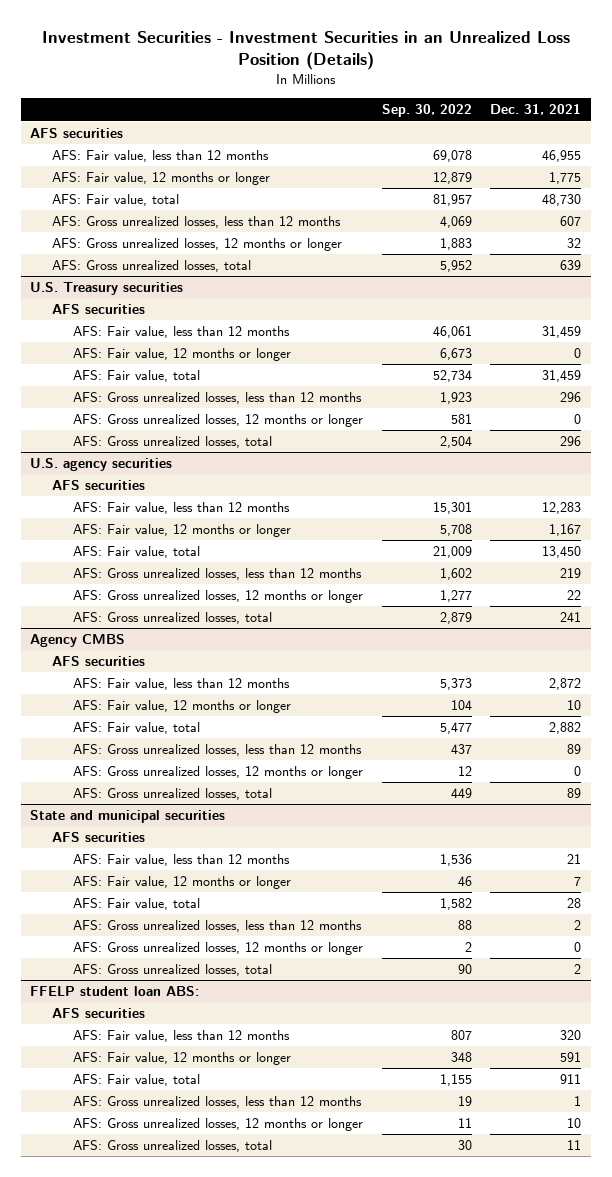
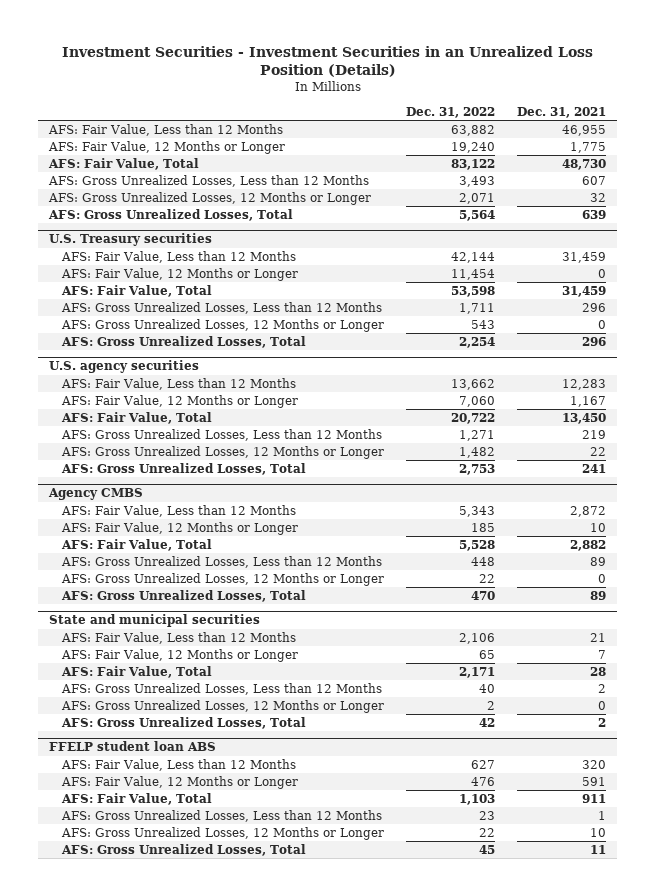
- | Sep. 30, 2022 | Dec. 31, 2021
+ | Dec. 31, 2022 | Dec. 31, 2021
- AFS securities
- AFS: Fair value, less than 12 months | 69,078 | 46,955
- AFS: Fair value, 12 months or longer | 12,879 | 1,775
- AFS: Fair value, total | 81,957 | 48,730
- AFS: Gross unrealized losses, less than 12 months | 4,069 | 607
- AFS: Gross unrealized losses, 12 months or longer | 1,883 | 32
- AFS: Gross unrealized losses, total | 5,952 | 639
+ AFS: Fair Value, Less than 12 Months | 63,882 | 46,955
+ AFS: Fair Value, 12 Months or Longer | 19,240 | 1,775
+ AFS: Fair Value, Total | 83,122 | 48,730
+ AFS: Gross Unrealized Losses, Less than 12 Months | 3,493 | 607
+ AFS: Gross Unrealized Losses, 12 Months or Longer | 2,071 | 32
+ AFS: Gross Unrealized Losses, Total | 5,564 | 639
@ U.S. Treasury securities
- AFS securities
- AFS: Fair value, less than 12 months | 46,061 | 31,459
- AFS: Fair value, 12 months or longer | 6,673 | 0
- AFS: Fair value, total | 52,734 | 31,459
- AFS: Gross unrealized losses, less than 12 months | 1,923 | 296
- AFS: Gross unrealized losses, 12 months or longer | 581 | 0
- AFS: Gross unrealized losses, total | 2,504 | 296
+ AFS: Fair Value, Less than 12 Months | 42,144 | 31,459
+ AFS: Fair Value, 12 Months or Longer | 11,454 | 0
+ AFS: Fair Value, Total | 53,598 | 31,459
+ AFS: Gross Unrealized Losses, Less than 12 Months | 1,711 | 296
+ AFS: Gross Unrealized Losses, 12 Months or Longer | 543 | 0
+ AFS: Gross Unrealized Losses, Total | 2,254 | 296
@ U.S. agency securities
- AFS securities
- AFS: Fair value, less than 12 months | 15,301 | 12,283
- AFS: Fair value, 12 months or longer | 5,708 | 1,167
- AFS: Fair value, total | 21,009 | 13,450
- AFS: Gross unrealized losses, less than 12 months | 1,602 | 219
- AFS: Gross unrealized losses, 12 months or longer | 1,277 | 22
- AFS: Gross unrealized losses, total | 2,879 | 241
+ AFS: Fair Value, Less than 12 Months | 13,662 | 12,283
+ AFS: Fair Value, 12 Months or Longer | 7,060 | 1,167
+ AFS: Fair Value, Total | 20,722 | 13,450
+ AFS: Gross Unrealized Losses, Less than 12 Months | 1,271 | 219
+ AFS: Gross Unrealized Losses, 12 Months or Longer | 1,482 | 22
+ AFS: Gross Unrealized Losses, Total | 2,753 | 241
@ Agency CMBS
- AFS securities
- AFS: Fair value, less than 12 months | 5,373 | 2,872
- AFS: Fair value, 12 months or longer | 104 | 10
- AFS: Fair value, total | 5,477 | 2,882
- AFS: Gross unrealized losses, less than 12 months | 437 | 89
- AFS: Gross unrealized losses, 12 months or longer | 12 | 0
- AFS: Gross unrealized losses, total | 449 | 89
+ AFS: Fair Value, Less than 12 Months | 5,343 | 2,872
+ AFS: Fair Value, 12 Months or Longer | 185 | 10
+ AFS: Fair Value, Total | 5,528 | 2,882
+ AFS: Gross Unrealized Losses, Less than 12 Months | 448 | 89
+ AFS: Gross Unrealized Losses, 12 Months or Longer | 22 | 0
+ AFS: Gross Unrealized Losses, Total | 470 | 89
@ State and municipal securities
- AFS securities
- AFS: Fair value, less than 12 months | 1,536 | 21
- AFS: Fair value, 12 months or longer | 46 | 7
- AFS: Fair value, total | 1,582 | 28
- AFS: Gross unrealized losses, less than 12 months | 88 | 2
- AFS: Gross unrealized losses, 12 months or longer | 2 | 0
- AFS: Gross unrealized losses, total | 90 | 2
- FFELP student loan ABS:
- AFS securities
- AFS: Fair value, less than 12 months | 807 | 320
- AFS: Fair value, 12 months or longer | 348 | 591
- AFS: Fair value, total | 1,155 | 911
- AFS: Gross unrealized losses, less than 12 months | 19 | 1
- AFS: Gross unrealized losses, 12 months or longer | 11 | 10
- AFS: Gross unrealized losses, total | 30 | 11
@ State and municipal securities
+ AFS: Fair Value, Less than 12 Months | 2,106 | 21
+ AFS: Fair Value, 12 Months or Longer | 65 | 7
+ AFS: Fair Value, Total | 2,171 | 28
+ AFS: Gross Unrealized Losses, Less than 12 Months | 40 | 2
+ AFS: Gross Unrealized Losses, 12 Months or Longer | 2 | 0
+ AFS: Gross Unrealized Losses, Total | 42 | 2
+ FFELP student loan ABS
+ AFS: Fair Value, Less than 12 Months | 627 | 320
+ AFS: Fair Value, 12 Months or Longer | 476 | 591
+ AFS: Fair Value, Total | 1,103 | 911
+ AFS: Gross Unrealized Losses, Less than 12 Months | 23 | 1
+ AFS: Gross Unrealized Losses, 12 Months or Longer | 22 | 10
+ AFS: Gross Unrealized Losses, Total | 45 | 11

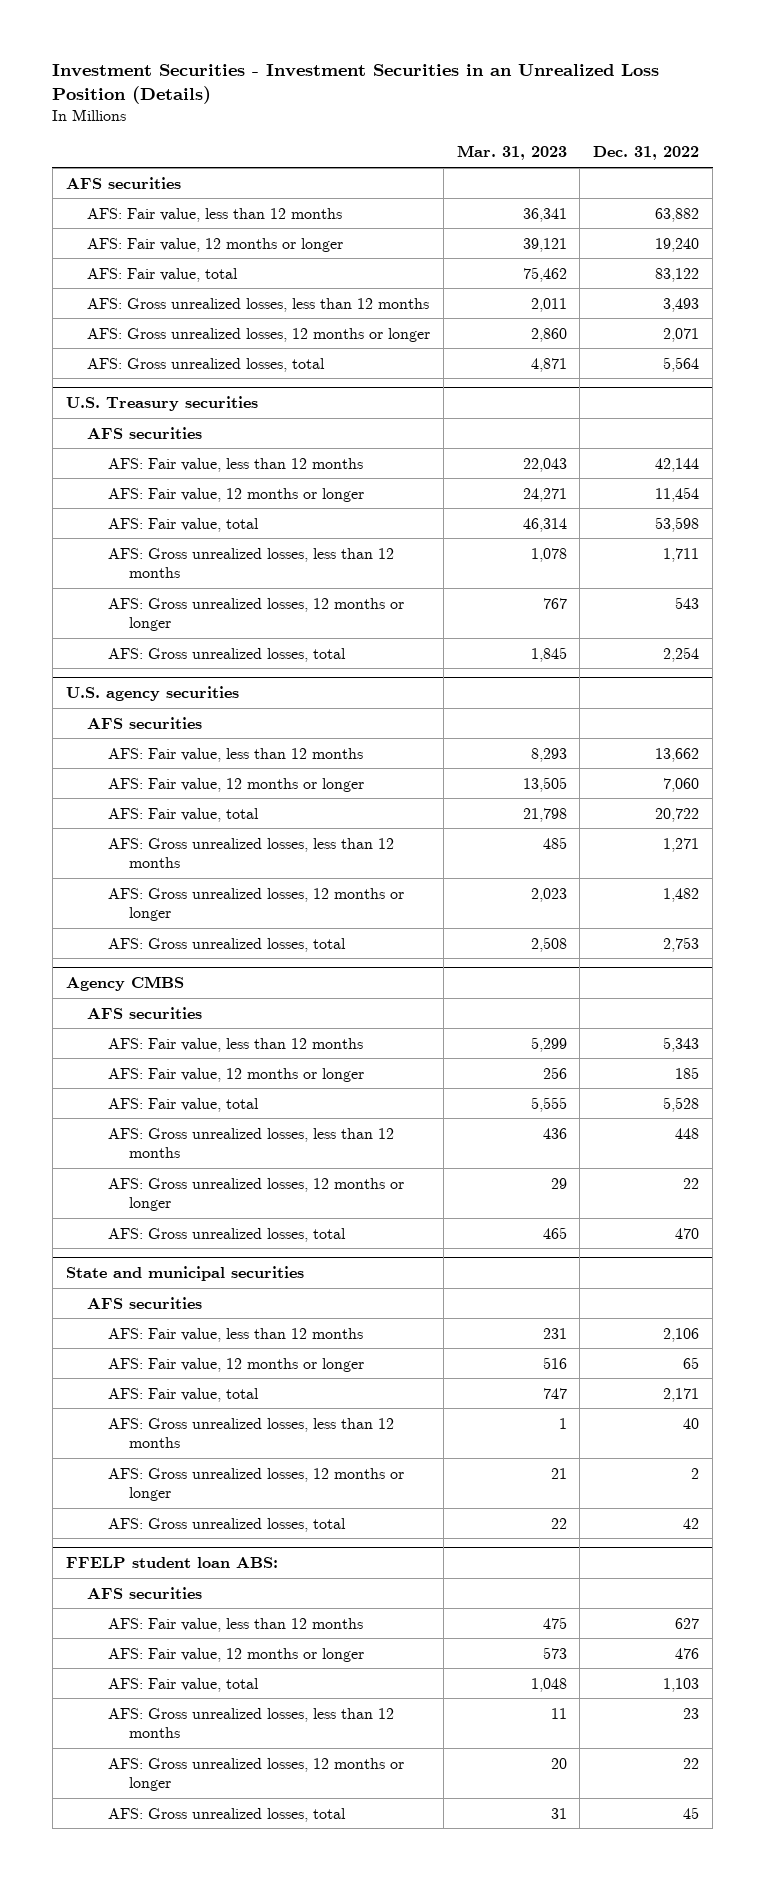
- | Dec. 31, 2022 | Dec. 31, 2021
+ | Mar. 31, 2023 | Dec. 31, 2022
- AFS: Fair Value, Less than 12 Months | 63,882 | 46,955
- AFS: Fair Value, 12 Months or Longer | 19,240 | 1,775
- AFS: Fair Value, Total | 83,122 | 48,730
- AFS: Gross Unrealized Losses, Less than 12 Months | 3,493 | 607
- AFS: Gross Unrealized Losses, 12 Months or Longer | 2,071 | 32
- AFS: Gross Unrealized Losses, Total | 5,564 | 639
+ AFS securities
+ AFS: Fair value, less than 12 months | 36,341 | 63,882
+ AFS: Fair value, 12 months or longer | 39,121 | 19,240
+ AFS: Fair value, total | 75,462 | 83,122
+ AFS: Gross unrealized losses, less than 12 months | 2,011 | 3,493
+ AFS: Gross unrealized losses, 12 months or longer | 2,860 | 2,071
+ AFS: Gross unrealized losses, total | 4,871 | 5,564
@ U.S. Treasury securities
- AFS: Fair Value, Less than 12 Months | 42,144 | 31,459
- AFS: Fair Value, 12 Months or Longer | 11,454 | 0
- AFS: Fair Value, Total | 53,598 | 31,459
- AFS: Gross Unrealized Losses, Less than 12 Months | 1,711 | 296
- AFS: Gross Unrealized Losses, 12 Months or Longer | 543 | 0
- AFS: Gross Unrealized Losses, Total | 2,254 | 296
+ AFS securities
+ AFS: Fair value, less than 12 months | 22,043 | 42,144
+ AFS: Fair value, 12 months or longer | 24,271 | 11,454
+ AFS: Fair value, total | 46,314 | 53,598
+ AFS: Gross unrealized losses, less than 12 months | 1,078 | 1,711
+ AFS: Gross unrealized losses, 12 months or longer | 767 | 543
+ AFS: Gross unrealized losses, total | 1,845 | 2,254
@ U.S. agency securities
- AFS: Fair Value, Less than 12 Months | 13,662 | 12,283
- AFS: Fair Value, 12 Months or Longer | 7,060 | 1,167
- AFS: Fair Value, Total | 20,722 | 13,450
- AFS: Gross Unrealized Losses, Less than 12 Months | 1,271 | 219
- AFS: Gross Unrealized Losses, 12 Months or Longer | 1,482 | 22
- AFS: Gross Unrealized Losses, Total | 2,753 | 241
+ AFS securities
+ AFS: Fair value, less than 12 months | 8,293 | 13,662
+ AFS: Fair value, 12 months or longer | 13,505 | 7,060
+ AFS: Fair value, total | 21,798 | 20,722
+ AFS: Gross unrealized losses, less than 12 months | 485 | 1,271
+ AFS: Gross unrealized losses, 12 months or longer | 2,023 | 1,482
+ AFS: Gross unrealized losses, total | 2,508 | 2,753
@ Agency CMBS
- AFS: Fair Value, Less than 12 Months | 5,343 | 2,872
- AFS: Fair Value, 12 Months or Longer | 185 | 10
- AFS: Fair Value, Total | 5,528 | 2,882
- AFS: Gross Unrealized Losses, Less than 12 Months | 448 | 89
- AFS: Gross Unrealized Losses, 12 Months or Longer | 22 | 0
- AFS: Gross Unrealized Losses, Total | 470 | 89
+ AFS securities
+ AFS: Fair value, less than 12 months | 5,299 | 5,343
+ AFS: Fair value, 12 months or longer | 256 | 185
+ AFS: Fair value, total | 5,555 | 5,528
+ AFS: Gross unrealized losses, less than 12 months | 436 | 448
+ AFS: Gross unrealized losses, 12 months or longer | 29 | 22
+ AFS: Gross unrealized losses, total | 465 | 470
@ State and municipal securities
- AFS: Fair Value, Less than 12 Months | 2,106 | 21
- AFS: Fair Value, 12 Months or Longer | 65 | 7
- AFS: Fair Value, Total | 2,171 | 28
- AFS: Gross Unrealized Losses, Less than 12 Months | 40 | 2
- AFS: Gross Unrealized Losses, 12 Months or Longer | 2 | 0
- AFS: Gross Unrealized Losses, Total | 42 | 2
- FFELP student loan ABS
- AFS: Fair Value, Less than 12 Months | 627 | 320
- AFS: Fair Value, 12 Months or Longer | 476 | 591
- AFS: Fair Value, Total | 1,103 | 911
- AFS: Gross Unrealized Losses, Less than 12 Months | 23 | 1
- AFS: Gross Unrealized Losses, 12 Months or Longer | 22 | 10
- AFS: Gross Unrealized Losses, Total | 45 | 11
@ State and municipal securities
+ AFS securities
+ AFS: Fair value, less than 12 months | 231 | 2,106
+ AFS: Fair value, 12 months or longer | 516 | 65
+ AFS: Fair value, total | 747 | 2,171
+ AFS: Gross unrealized losses, less than 12 months | 1 | 40
+ AFS: Gross unrealized losses, 12 months or longer | 21 | 2
+ AFS: Gross unrealized losses, total | 22 | 42
+ FFELP student loan ABS:
+ AFS securities
+ AFS: Fair value, less than 12 months | 475 | 627
+ AFS: Fair value, 12 months or longer | 573 | 476
+ AFS: Fair value, total | 1,048 | 1,103
+ AFS: Gross unrealized losses, less than 12 months | 11 | 23
+ AFS: Gross unrealized losses, 12 months or longer | 20 | 22
+ AFS: Gross unrealized losses, total | 31 | 45

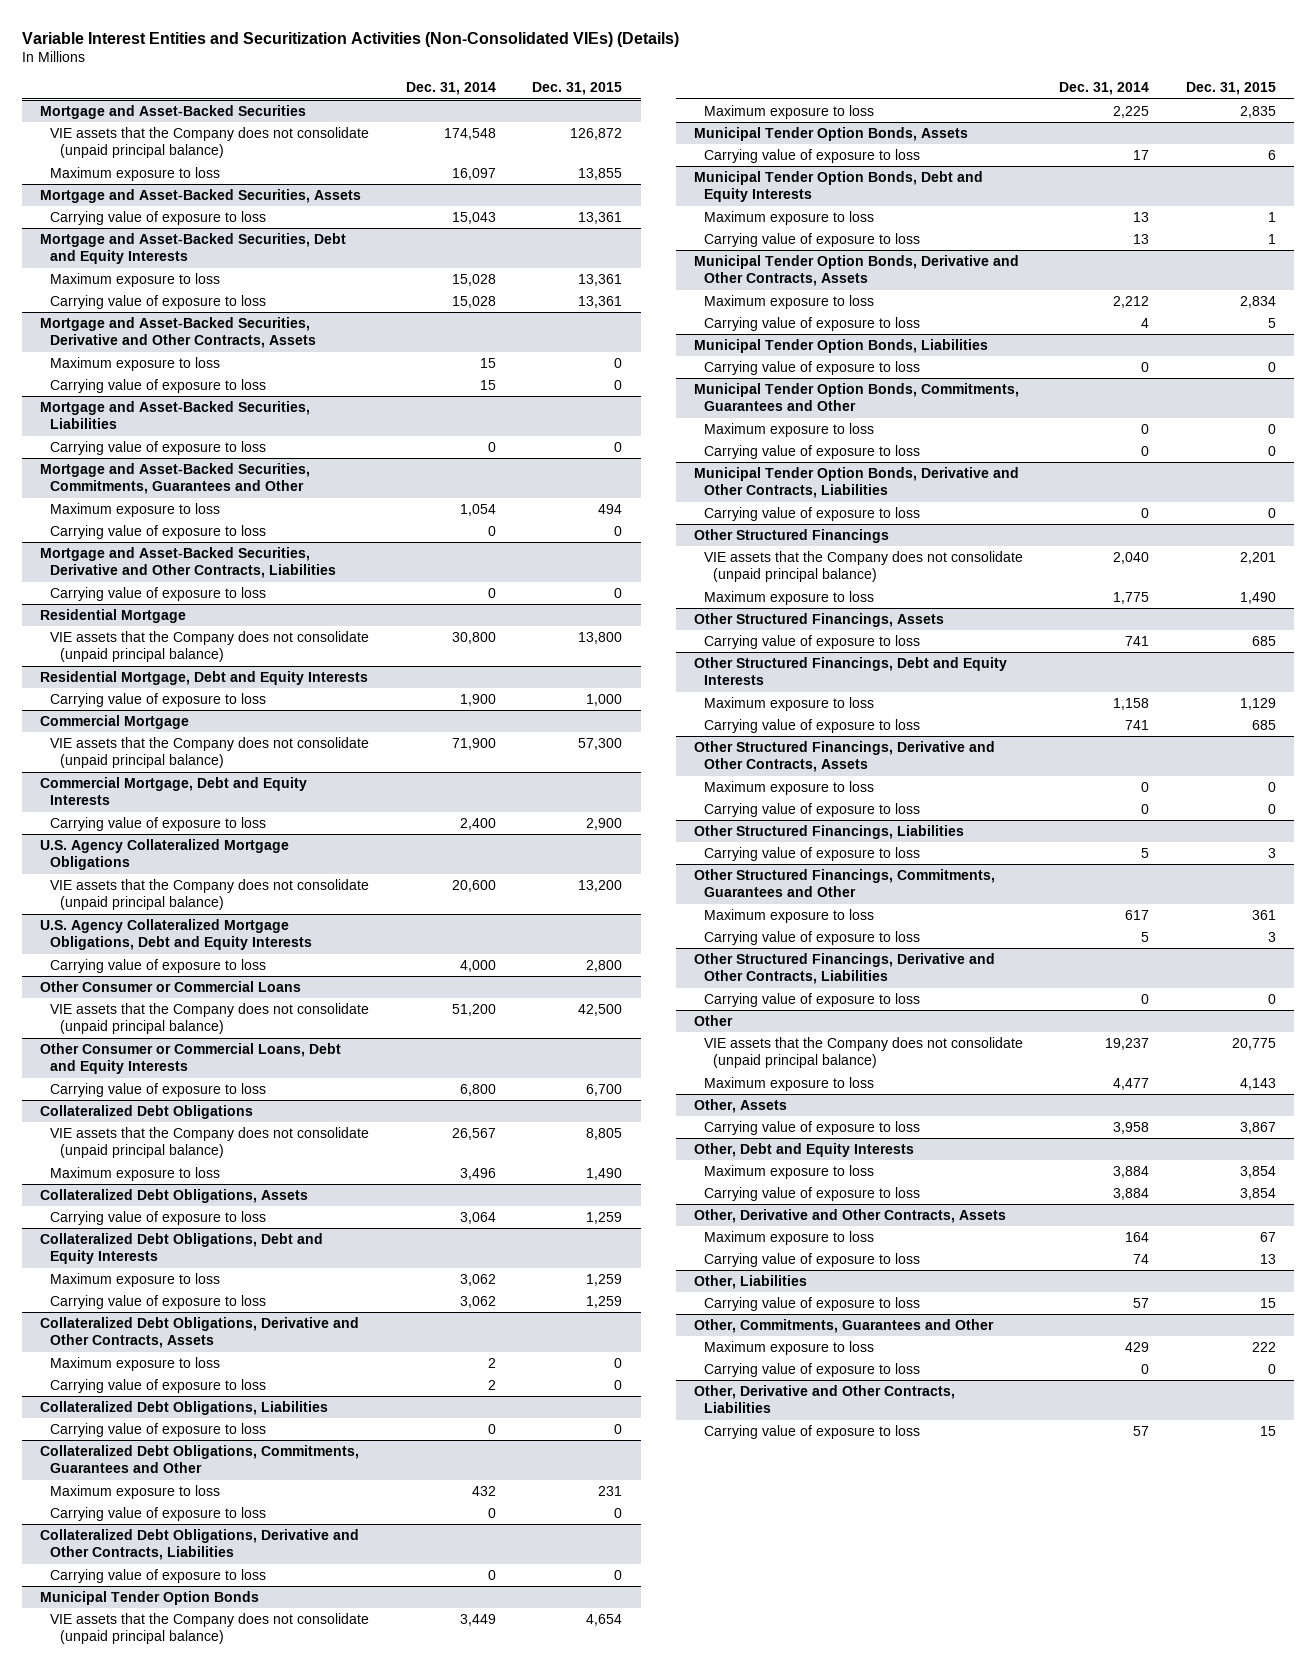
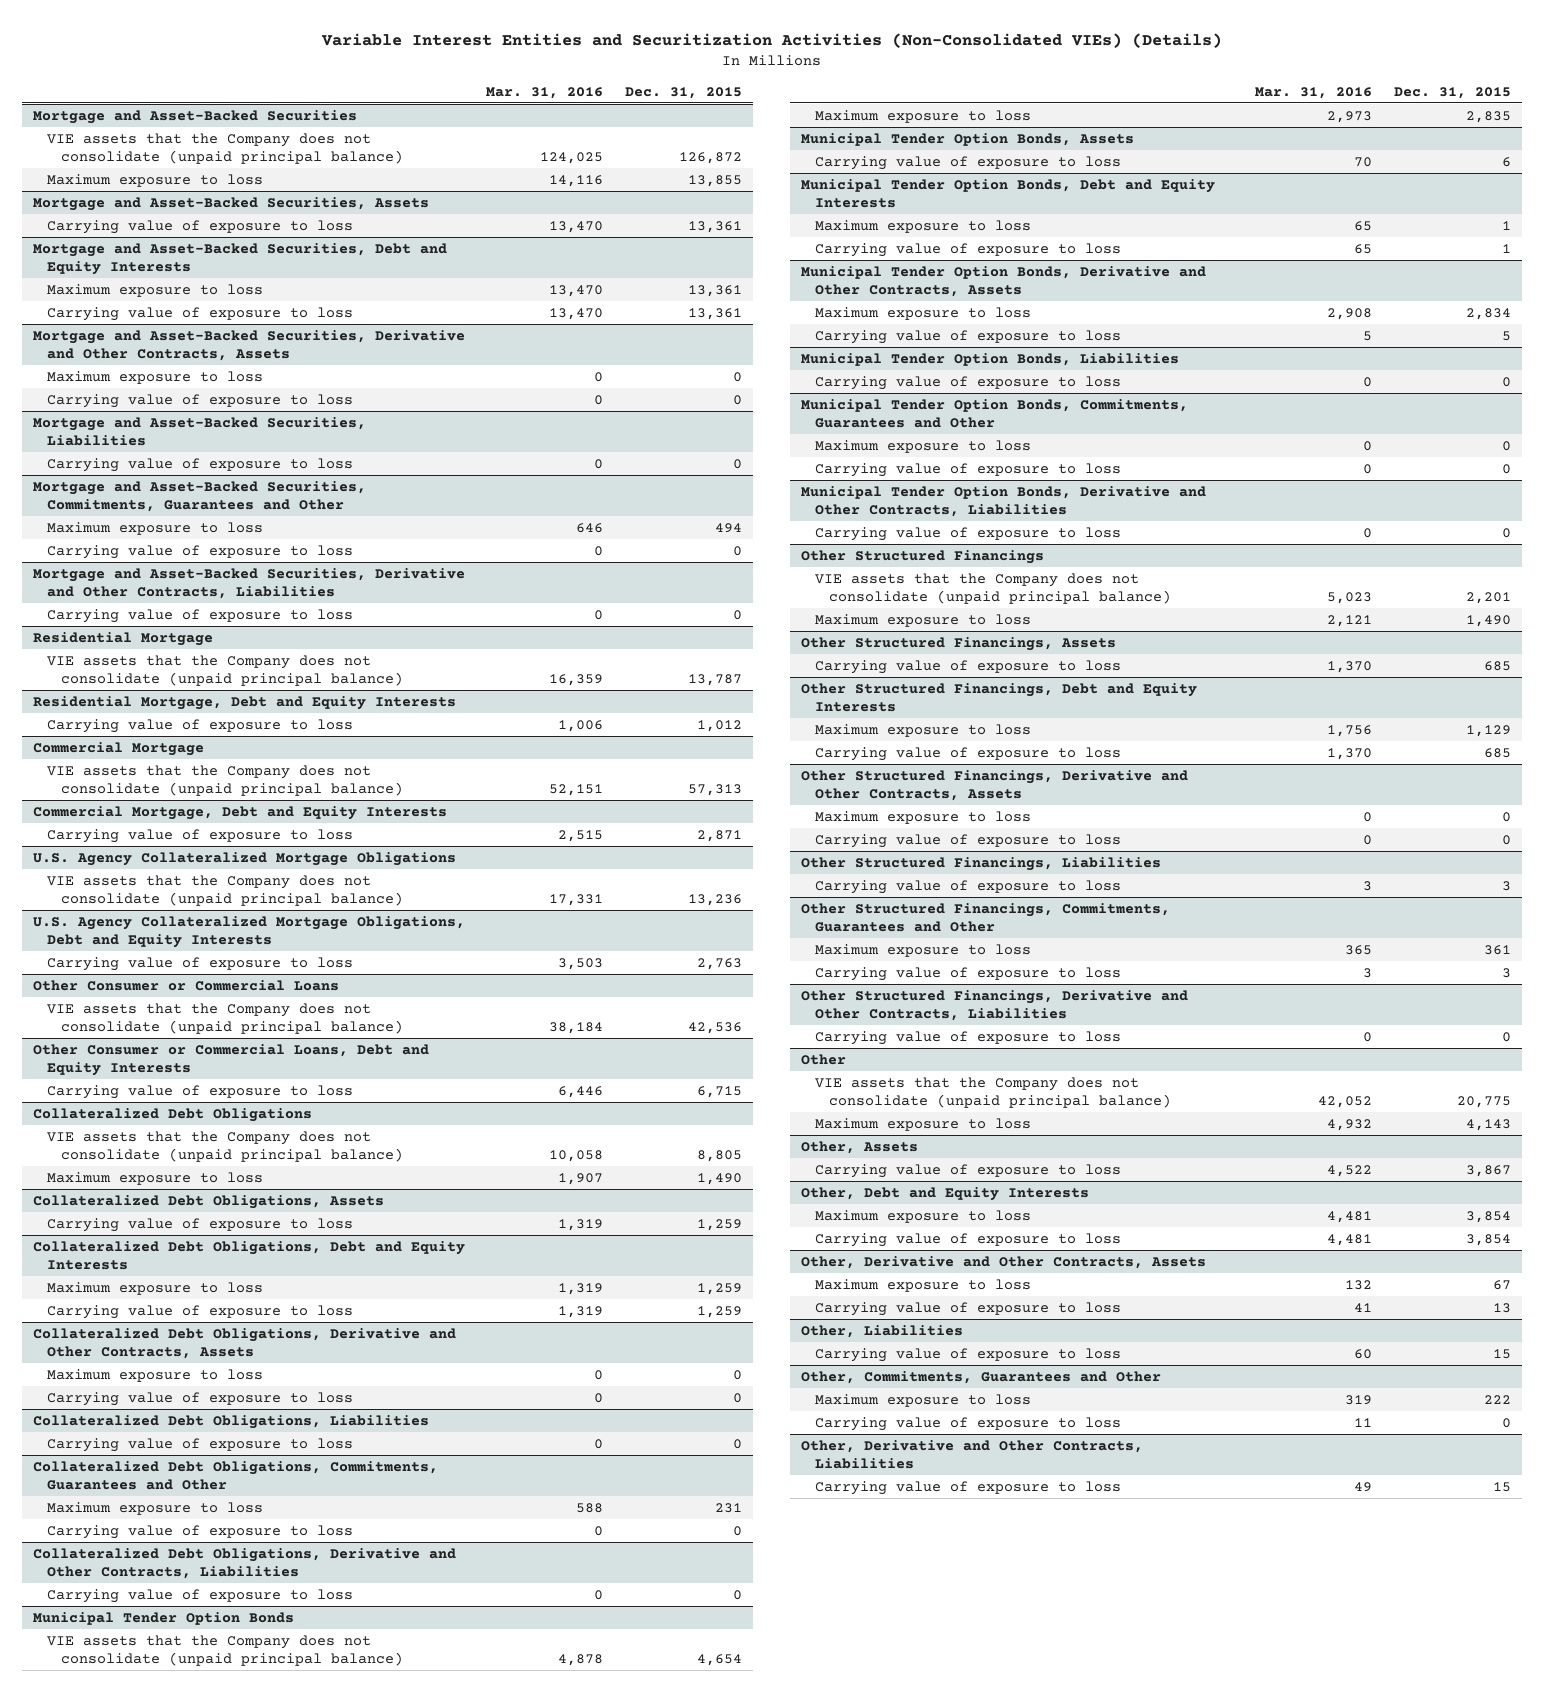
- | Dec. 31, 2014 | Dec. 31, 2015
+ | Mar. 31, 2016 | Dec. 31, 2015
@ Residential Mortgage
- VIE assets that the Company does not consolidate (unpaid principal balance) | 30,800 | 13,800
+ VIE assets that the Company does not consolidate (unpaid principal balance) | 16,359 | 13,787
@ Residential Mortgage, Debt and Equity Interests
- Carrying value of exposure to loss | 1,900 | 1,000
+ Carrying value of exposure to loss | 1,006 | 1,012
@ Commercial Mortgage
- VIE assets that the Company does not consolidate (unpaid principal balance) | 71,900 | 57,300
+ VIE assets that the Company does not consolidate (unpaid principal balance) | 52,151 | 57,313
@ Commercial Mortgage, Debt and Equity Interests
- Carrying value of exposure to loss | 2,400 | 2,900
+ Carrying value of exposure to loss | 2,515 | 2,871
@ U.S. Agency Collateralized Mortgage Obligations
- VIE assets that the Company does not consolidate (unpaid principal balance) | 20,600 | 13,200
+ VIE assets that the Company does not consolidate (unpaid principal balance) | 17,331 | 13,236
@ U.S. Agency Collateralized Mortgage Obligations, Debt and Equity Interests
- Carrying value of exposure to loss | 4,000 | 2,800
+ Carrying value of exposure to loss | 3,503 | 2,763
@ Other Consumer or Commercial Loans
- VIE assets that the Company does not consolidate (unpaid principal balance) | 51,200 | 42,500
+ VIE assets that the Company does not consolidate (unpaid principal balance) | 38,184 | 42,536
@ Other Consumer or Commercial Loans, Debt and Equity Interests
- Carrying value of exposure to loss | 6,800 | 6,700
+ Carrying value of exposure to loss | 6,446 | 6,715

